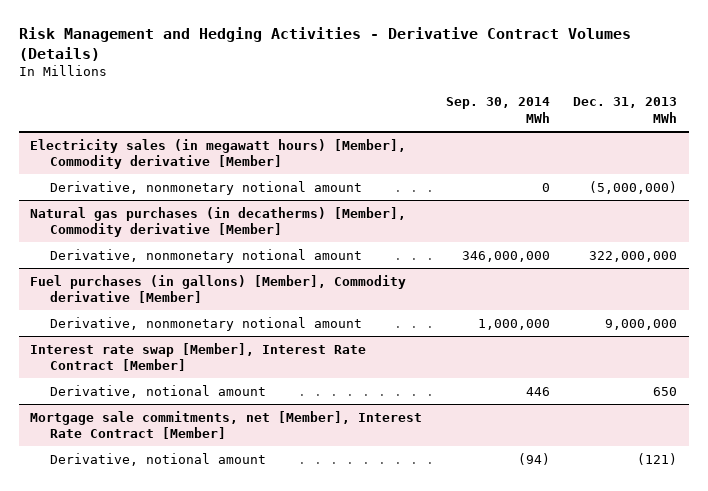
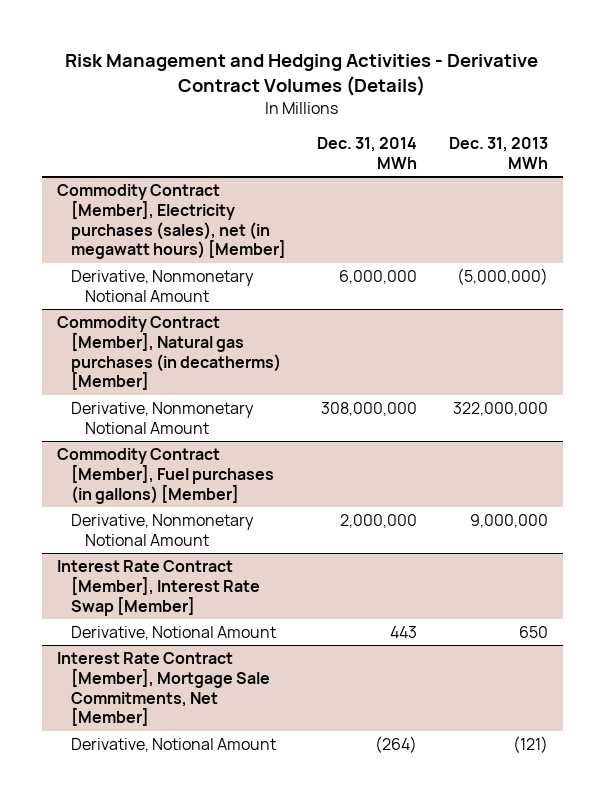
- | Sep. 30, 2014 MWh | Dec. 31, 2013 MWh
+ | Dec. 31, 2014 MWh | Dec. 31, 2013 MWh
- Electricity sales (in megawatt hours) [Member], Commodity derivative [Member]
- Derivative, nonmonetary notional amount | 0 | (5,000,000)
- Natural gas purchases (in decatherms) [Member], Commodity derivative [Member]
- Derivative, nonmonetary notional amount | 346,000,000 | 322,000,000
- Fuel purchases (in gallons) [Member], Commodity derivative [Member]
- Derivative, nonmonetary notional amount | 1,000,000 | 9,000,000
- Interest rate swap [Member], Interest Rate Contract [Member]
- Derivative, notional amount | 446 | 650
- Mortgage sale commitments, net [Member], Interest Rate Contract [Member]
- Derivative, notional amount | (94) | (121)
+ Commodity Contract [Member], Electricity purchases (sales), net (in megawatt hours) [Member]
+ Derivative, Nonmonetary Notional Amount | 6,000,000 | (5,000,000)
+ Commodity Contract [Member], Natural gas purchases (in decatherms) [Member]
+ Derivative, Nonmonetary Notional Amount | 308,000,000 | 322,000,000
+ Commodity Contract [Member], Fuel purchases (in gallons) [Member]
+ Derivative, Nonmonetary Notional Amount | 2,000,000 | 9,000,000
+ Interest Rate Contract [Member], Interest Rate Swap [Member]
+ Derivative, Notional Amount | 443 | 650
+ Interest Rate Contract [Member], Mortgage Sale Commitments, Net [Member]
+ Derivative, Notional Amount | (264) | (121)

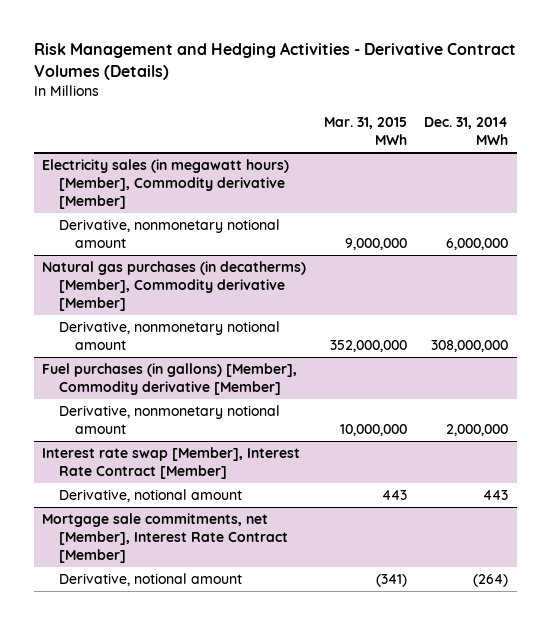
- | Dec. 31, 2014 MWh | Dec. 31, 2013 MWh
+ | Mar. 31, 2015 MWh | Dec. 31, 2014 MWh
- Commodity Contract [Member], Electricity purchases (sales), net (in megawatt hours) [Member]
- Derivative, Nonmonetary Notional Amount | 6,000,000 | (5,000,000)
- Commodity Contract [Member], Natural gas purchases (in decatherms) [Member]
- Derivative, Nonmonetary Notional Amount | 308,000,000 | 322,000,000
- Commodity Contract [Member], Fuel purchases (in gallons) [Member]
- Derivative, Nonmonetary Notional Amount | 2,000,000 | 9,000,000
- Interest Rate Contract [Member], Interest Rate Swap [Member]
- Derivative, Notional Amount | 443 | 650
- Interest Rate Contract [Member], Mortgage Sale Commitments, Net [Member]
- Derivative, Notional Amount | (264) | (121)
+ Electricity sales (in megawatt hours) [Member], Commodity derivative [Member]
+ Derivative, nonmonetary notional amount | 9,000,000 | 6,000,000
+ Natural gas purchases (in decatherms) [Member], Commodity derivative [Member]
+ Derivative, nonmonetary notional amount | 352,000,000 | 308,000,000
+ Fuel purchases (in gallons) [Member], Commodity derivative [Member]
+ Derivative, nonmonetary notional amount | 10,000,000 | 2,000,000
+ Interest rate swap [Member], Interest Rate Contract [Member]
+ Derivative, notional amount | 443 | 443
+ Mortgage sale commitments, net [Member], Interest Rate Contract [Member]
+ Derivative, notional amount | (341) | (264)

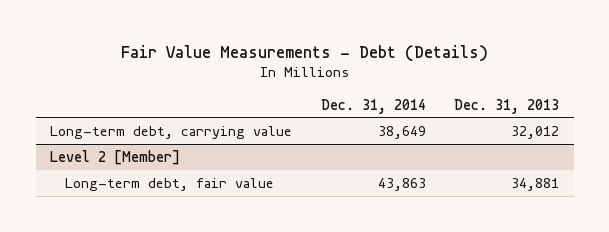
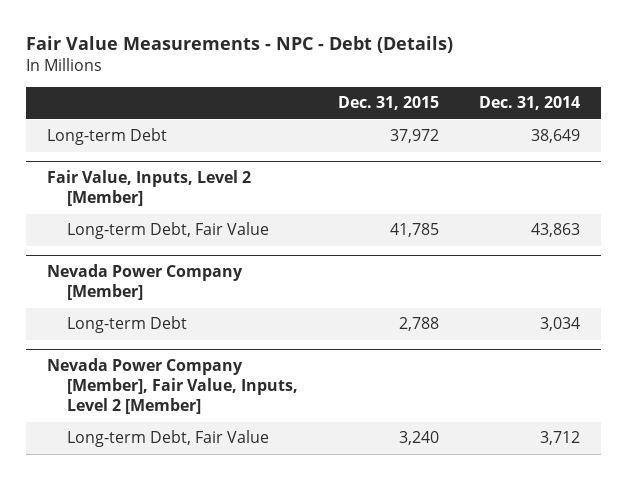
- Fair Value Measurements - Debt (Details)
+ Fair Value Measurements - NPC - Debt (Details)
- | Dec. 31, 2014 | Dec. 31, 2013
+ | Dec. 31, 2015 | Dec. 31, 2014
- Long-term debt, carrying value | 38,649 | 32,012
- Level 2 [Member]
- Long-term debt, fair value | 43,863 | 34,881
+ Long-term Debt | 37,972 | 38,649
+ Fair Value, Inputs, Level 2 [Member]
+ Long-term Debt, Fair Value | 41,785 | 43,863
+ Nevada Power Company [Member]
+ Long-term Debt | 2,788 | 3,034
+ Nevada Power Company [Member], Fair Value, Inputs, Level 2 [Member]
+ Long-term Debt, Fair Value | 3,240 | 3,712

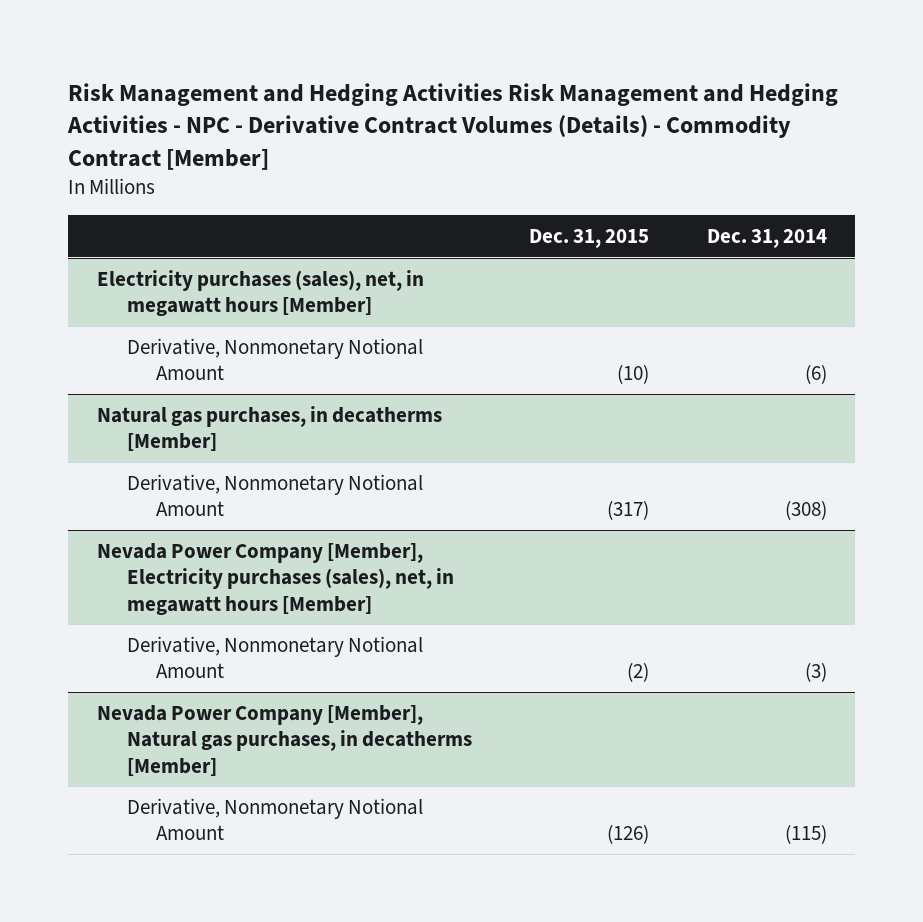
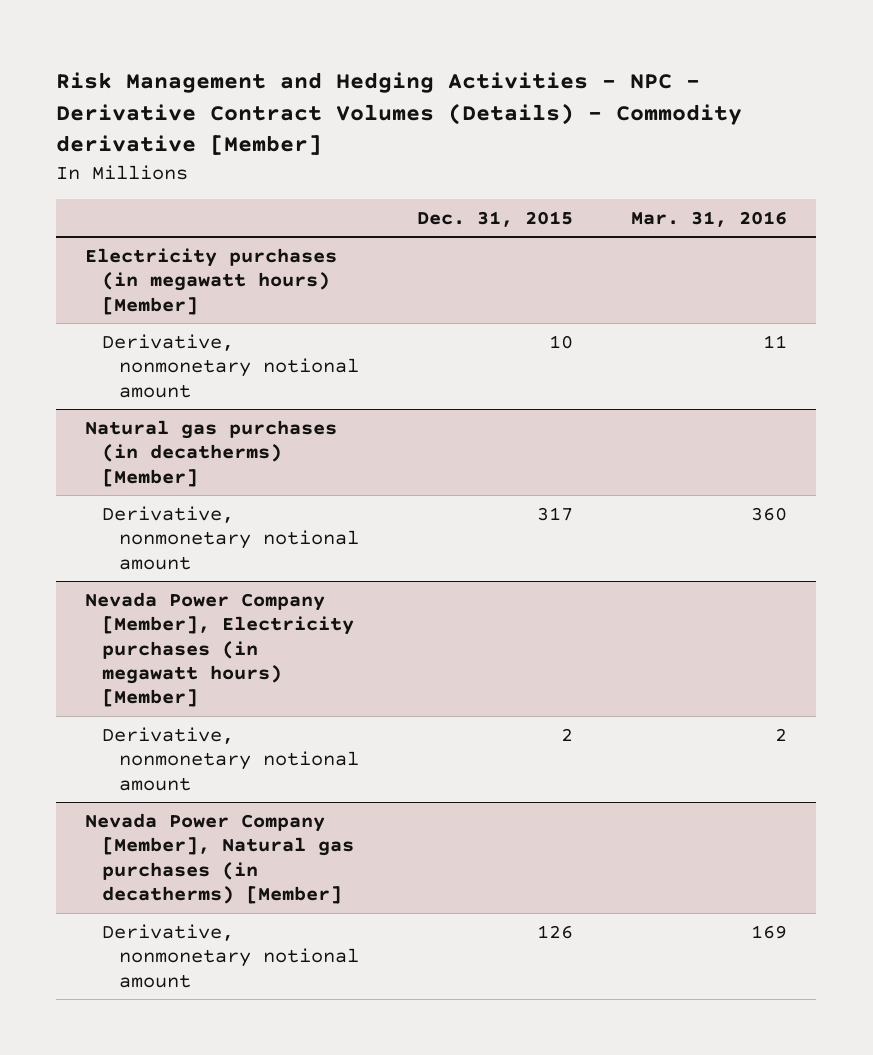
- Risk Management and Hedging Activities Risk Management and Hedging Activities - NPC - Derivative Contract Volumes (Details) - Commodity Contract [Member]
+ Risk Management and Hedging Activities - NPC - Derivative Contract Volumes (Details) - Commodity derivative [Member]
- | Dec. 31, 2015 | Dec. 31, 2014
+ | Dec. 31, 2015 | Mar. 31, 2016
- Electricity purchases (sales), net, in megawatt hours [Member]
- Derivative, Nonmonetary Notional Amount | (10) | (6)
- Natural gas purchases, in decatherms [Member]
- Derivative, Nonmonetary Notional Amount | (317) | (308)
- Nevada Power Company [Member], Electricity purchases (sales), net, in megawatt hours [Member]
- Derivative, Nonmonetary Notional Amount | (2) | (3)
- Nevada Power Company [Member], Natural gas purchases, in decatherms [Member]
- Derivative, Nonmonetary Notional Amount | (126) | (115)
+ Electricity purchases (in megawatt hours) [Member]
+ Derivative, nonmonetary notional amount | 10 | 11
+ Natural gas purchases (in decatherms) [Member]
+ Derivative, nonmonetary notional amount | 317 | 360
+ Nevada Power Company [Member], Electricity purchases (in megawatt hours) [Member]
+ Derivative, nonmonetary notional amount | 2 | 2
+ Nevada Power Company [Member], Natural gas purchases (in decatherms) [Member]
+ Derivative, nonmonetary notional amount | 126 | 169

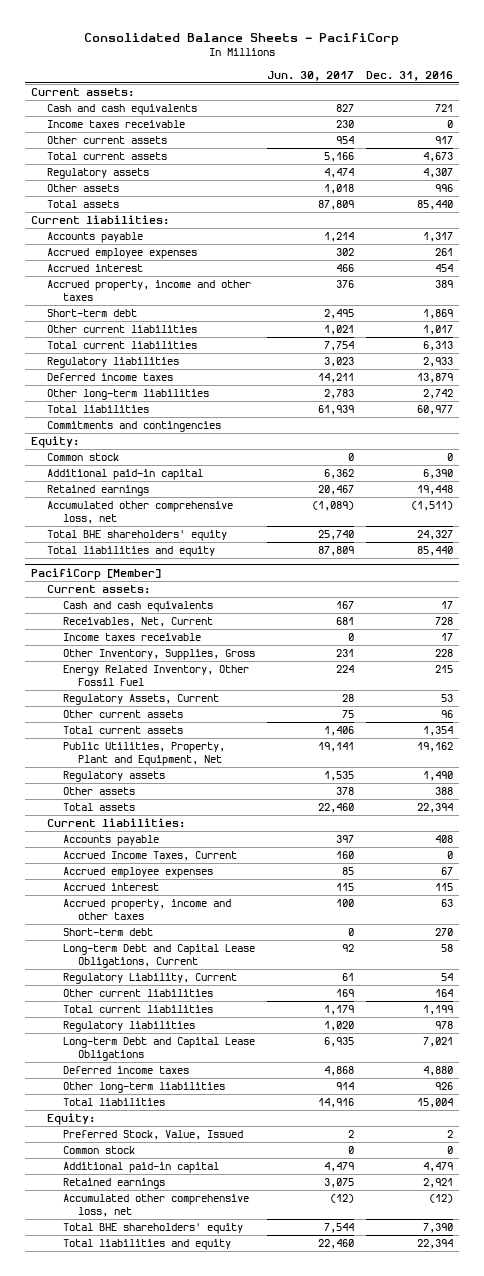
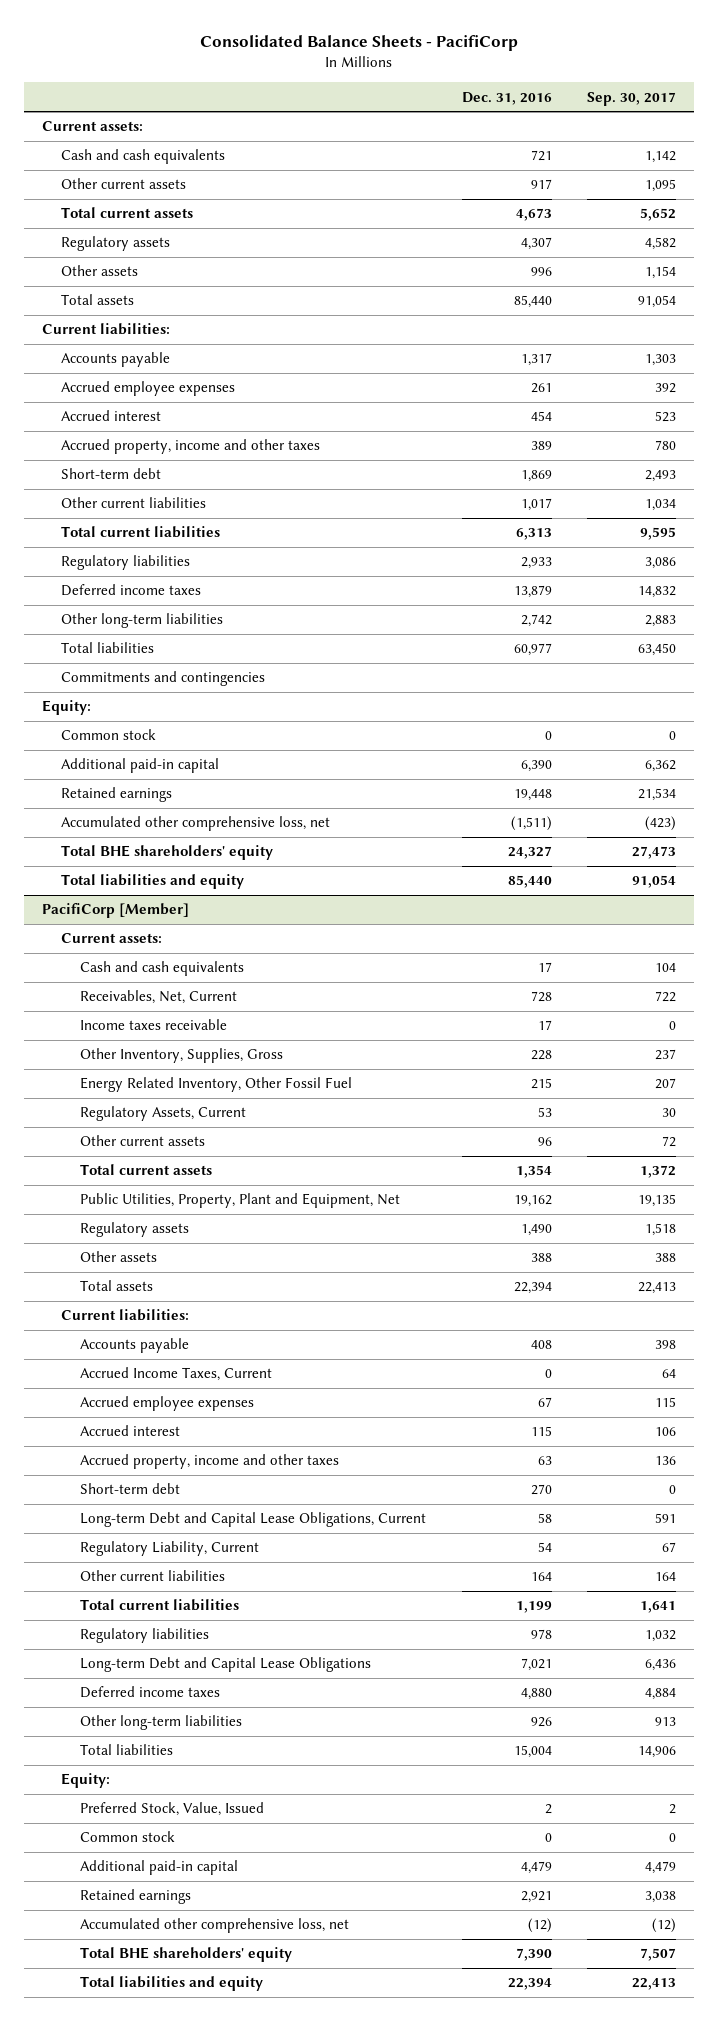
- | Jun. 30, 2017 | Dec. 31, 2016
+ | Dec. 31, 2016 | Sep. 30, 2017
- Income taxes receivable | 230 | 0

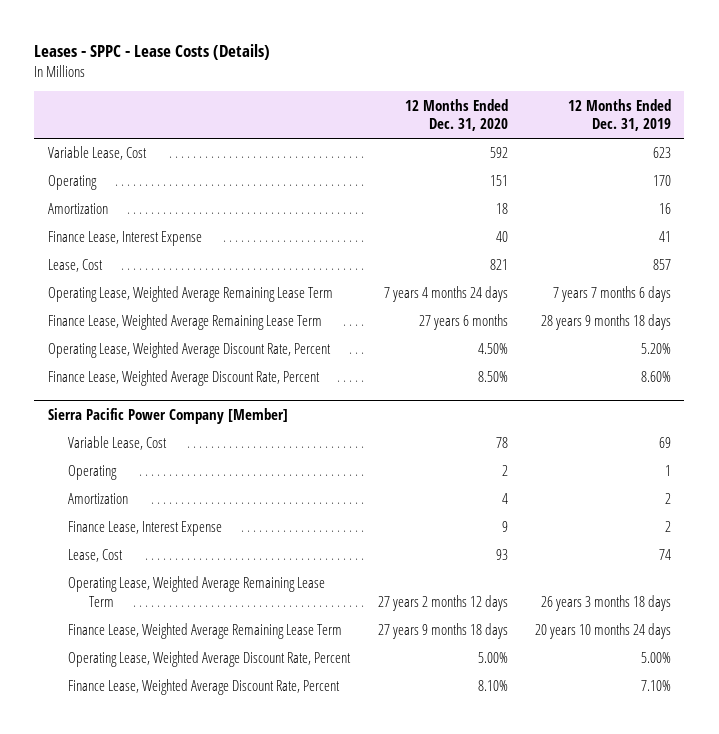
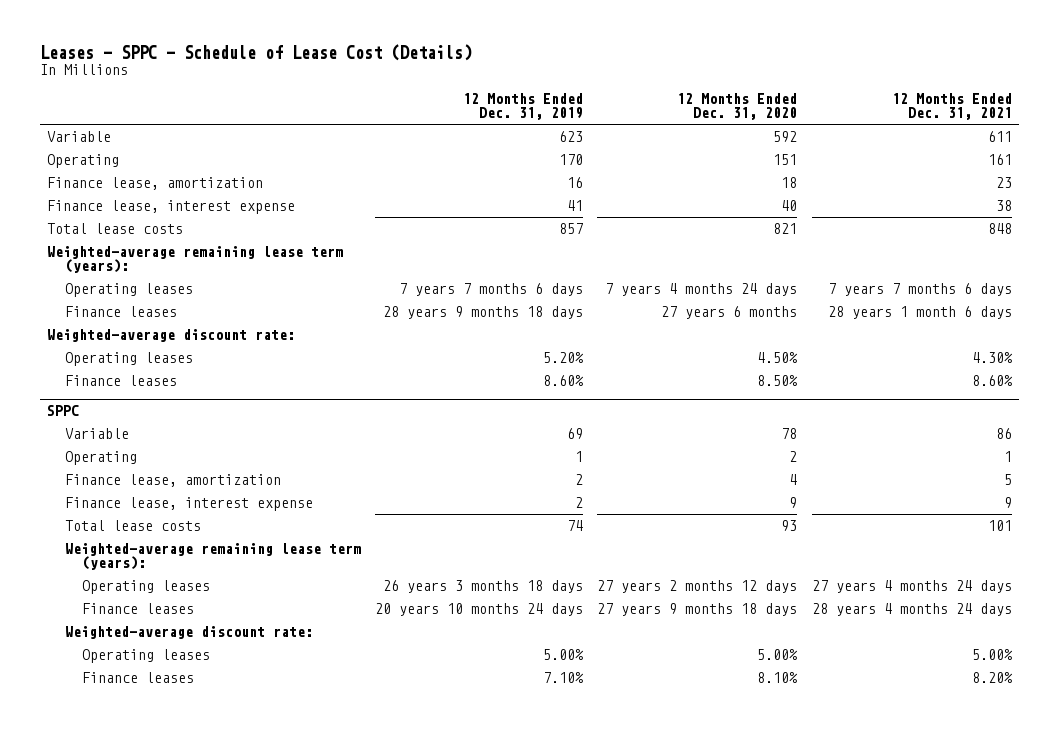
- Leases - SPPC - Lease Costs (Details)
+ Leases - SPPC - Schedule of Lease Cost (Details)
- | 12 Months Ended Dec. 31, 2020 | 12 Months Ended Dec. 31, 2019
+ | 12 Months Ended Dec. 31, 2019 | 12 Months Ended Dec. 31, 2020 | 12 Months Ended Dec. 31, 2021
- Variable Lease, Cost | 592 | 623
+ Variable | 623 | 592 | 611
- Amortization | 18 | 16
- Finance Lease, Interest Expense | 40 | 41
- Lease, Cost | 821 | 857
- Operating Lease, Weighted Average Remaining Lease Term | 7 years 4 months 24 days | 7 years 7 months 6 days
- Finance Lease, Weighted Average Remaining Lease Term | 27 years 6 months | 28 years 9 months 18 days
- Operating Lease, Weighted Average Discount Rate, Percent | 4.50% | 5.20%
- Finance Lease, Weighted Average Discount Rate, Percent | 8.50% | 8.60%
- Sierra Pacific Power Company [Member]
- Variable Lease, Cost | 78 | 69
+ Finance lease, amortization | 16 | 18 | 23
+ Finance lease, interest expense | 41 | 40 | 38
+ Total lease costs | 857 | 821 | 848
+ Weighted-average remaining lease term (years):
+ Operating leases | 7 years 7 months 6 days | 7 years 4 months 24 days | 7 years 7 months 6 days
+ Finance leases | 28 years 9 months 18 days | 27 years 6 months | 28 years 1 month 6 days
+ Weighted-average discount rate:
+ Operating leases | 5.20% | 4.50% | 4.30%
+ Finance leases | 8.60% | 8.50% | 8.60%
+ SPPC
+ Variable | 69 | 78 | 86
- Amortization | 4 | 2
- Finance Lease, Interest Expense | 9 | 2
- Lease, Cost | 93 | 74
- Operating Lease, Weighted Average Remaining Lease Term | 27 years 2 months 12 days | 26 years 3 months 18 days
- Finance Lease, Weighted Average Remaining Lease Term | 27 years 9 months 18 days | 20 years 10 months 24 days
- Operating Lease, Weighted Average Discount Rate, Percent | 5.00% | 5.00%
- Finance Lease, Weighted Average Discount Rate, Percent | 8.10% | 7.10%
+ Finance lease, amortization | 2 | 4 | 5
+ Finance lease, interest expense | 2 | 9 | 9
+ Total lease costs | 74 | 93 | 101
+ Weighted-average remaining lease term (years):
+ Operating leases | 26 years 3 months 18 days | 27 years 2 months 12 days | 27 years 4 months 24 days
+ Finance leases | 20 years 10 months 24 days | 27 years 9 months 18 days | 28 years 4 months 24 days
+ Weighted-average discount rate:
+ Operating leases | 5.00% | 5.00% | 5.00%
+ Finance leases | 7.10% | 8.10% | 8.20%

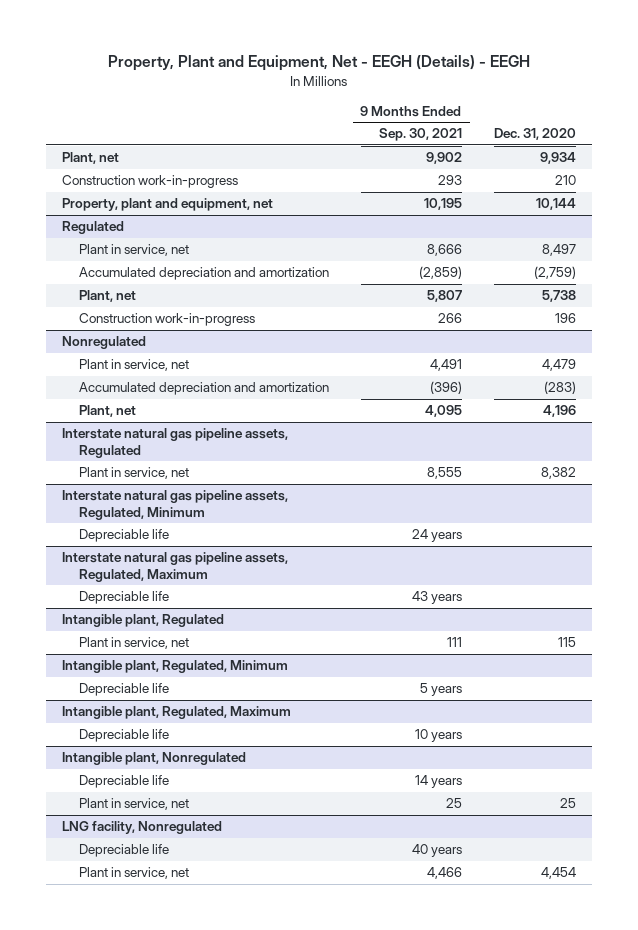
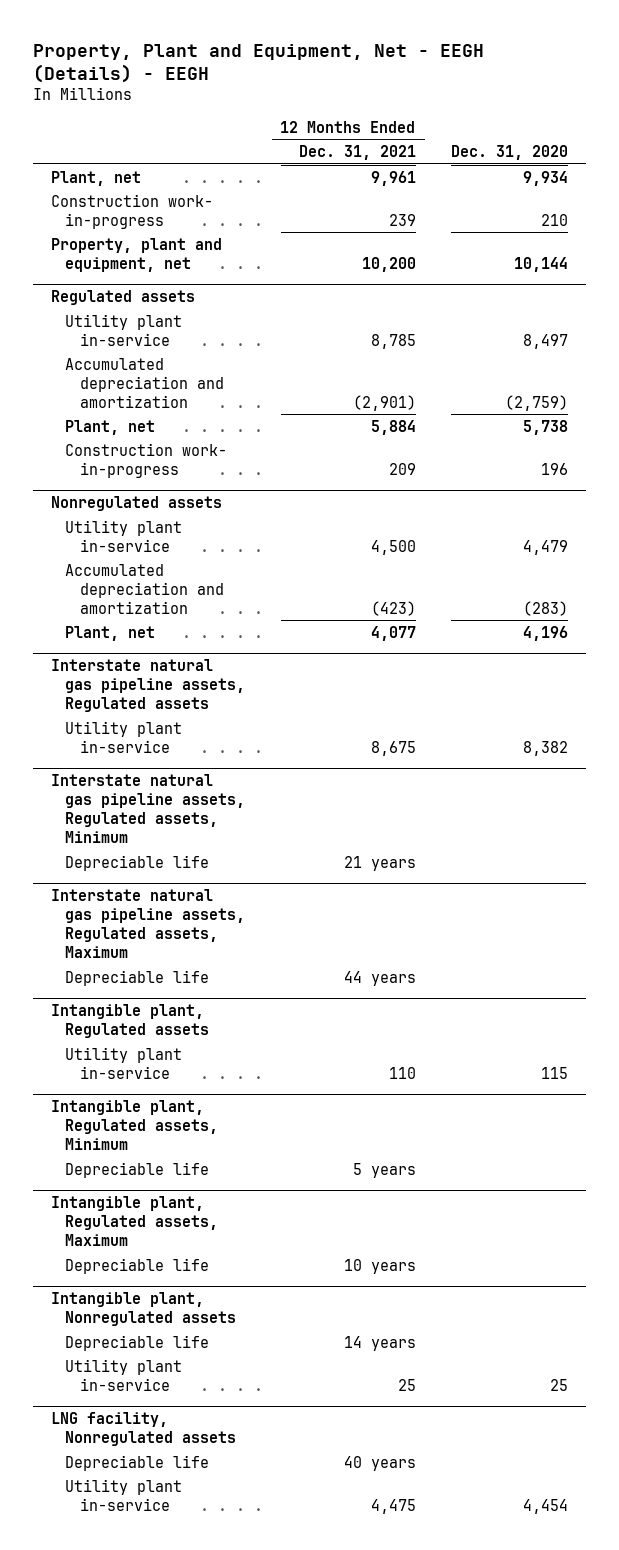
- | 9 Months Ended Sep. 30, 2021 | Dec. 31, 2020
+ | 12 Months Ended Dec. 31, 2021 | Dec. 31, 2020
- Construction work-in-progress | 293 | 210
+ Construction work- in-progress | 239 | 210
- Regulated
- Plant in service, net | 8,666 | 8,497
+ Regulated assets
+ Utility plant in-service | 8,785 | 8,497
- Construction work-in-progress | 266 | 196
- Nonregulated
- Plant in service, net | 4,491 | 4,479
+ Construction work- in-progress | 209 | 196
+ Nonregulated assets
+ Utility plant in-service | 4,500 | 4,479
- Interstate natural gas pipeline assets, Regulated
- Plant in service, net | 8,555 | 8,382
- Interstate natural gas pipeline assets, Regulated, Minimum
+ Interstate natural gas pipeline assets, Regulated assets
+ Utility plant in-service | 8,675 | 8,382
+ Interstate natural gas pipeline assets, Regulated assets, Minimum
- Interstate natural gas pipeline assets, Regulated, Maximum
+ Interstate natural gas pipeline assets, Regulated assets, Maximum
- Intangible plant, Regulated
- Plant in service, net | 111 | 115
- Intangible plant, Regulated, Minimum
+ Intangible plant, Regulated assets
+ Utility plant in-service | 110 | 115
+ Intangible plant, Regulated assets, Minimum
- Intangible plant, Regulated, Maximum
+ Intangible plant, Regulated assets, Maximum
- Intangible plant, Nonregulated
+ Intangible plant, Nonregulated assets
- Plant in service, net | 25 | 25
- LNG facility, Nonregulated
+ Utility plant in-service | 25 | 25
+ LNG facility, Nonregulated assets
- Plant in service, net | 4,466 | 4,454
+ Utility plant in-service | 4,475 | 4,454

